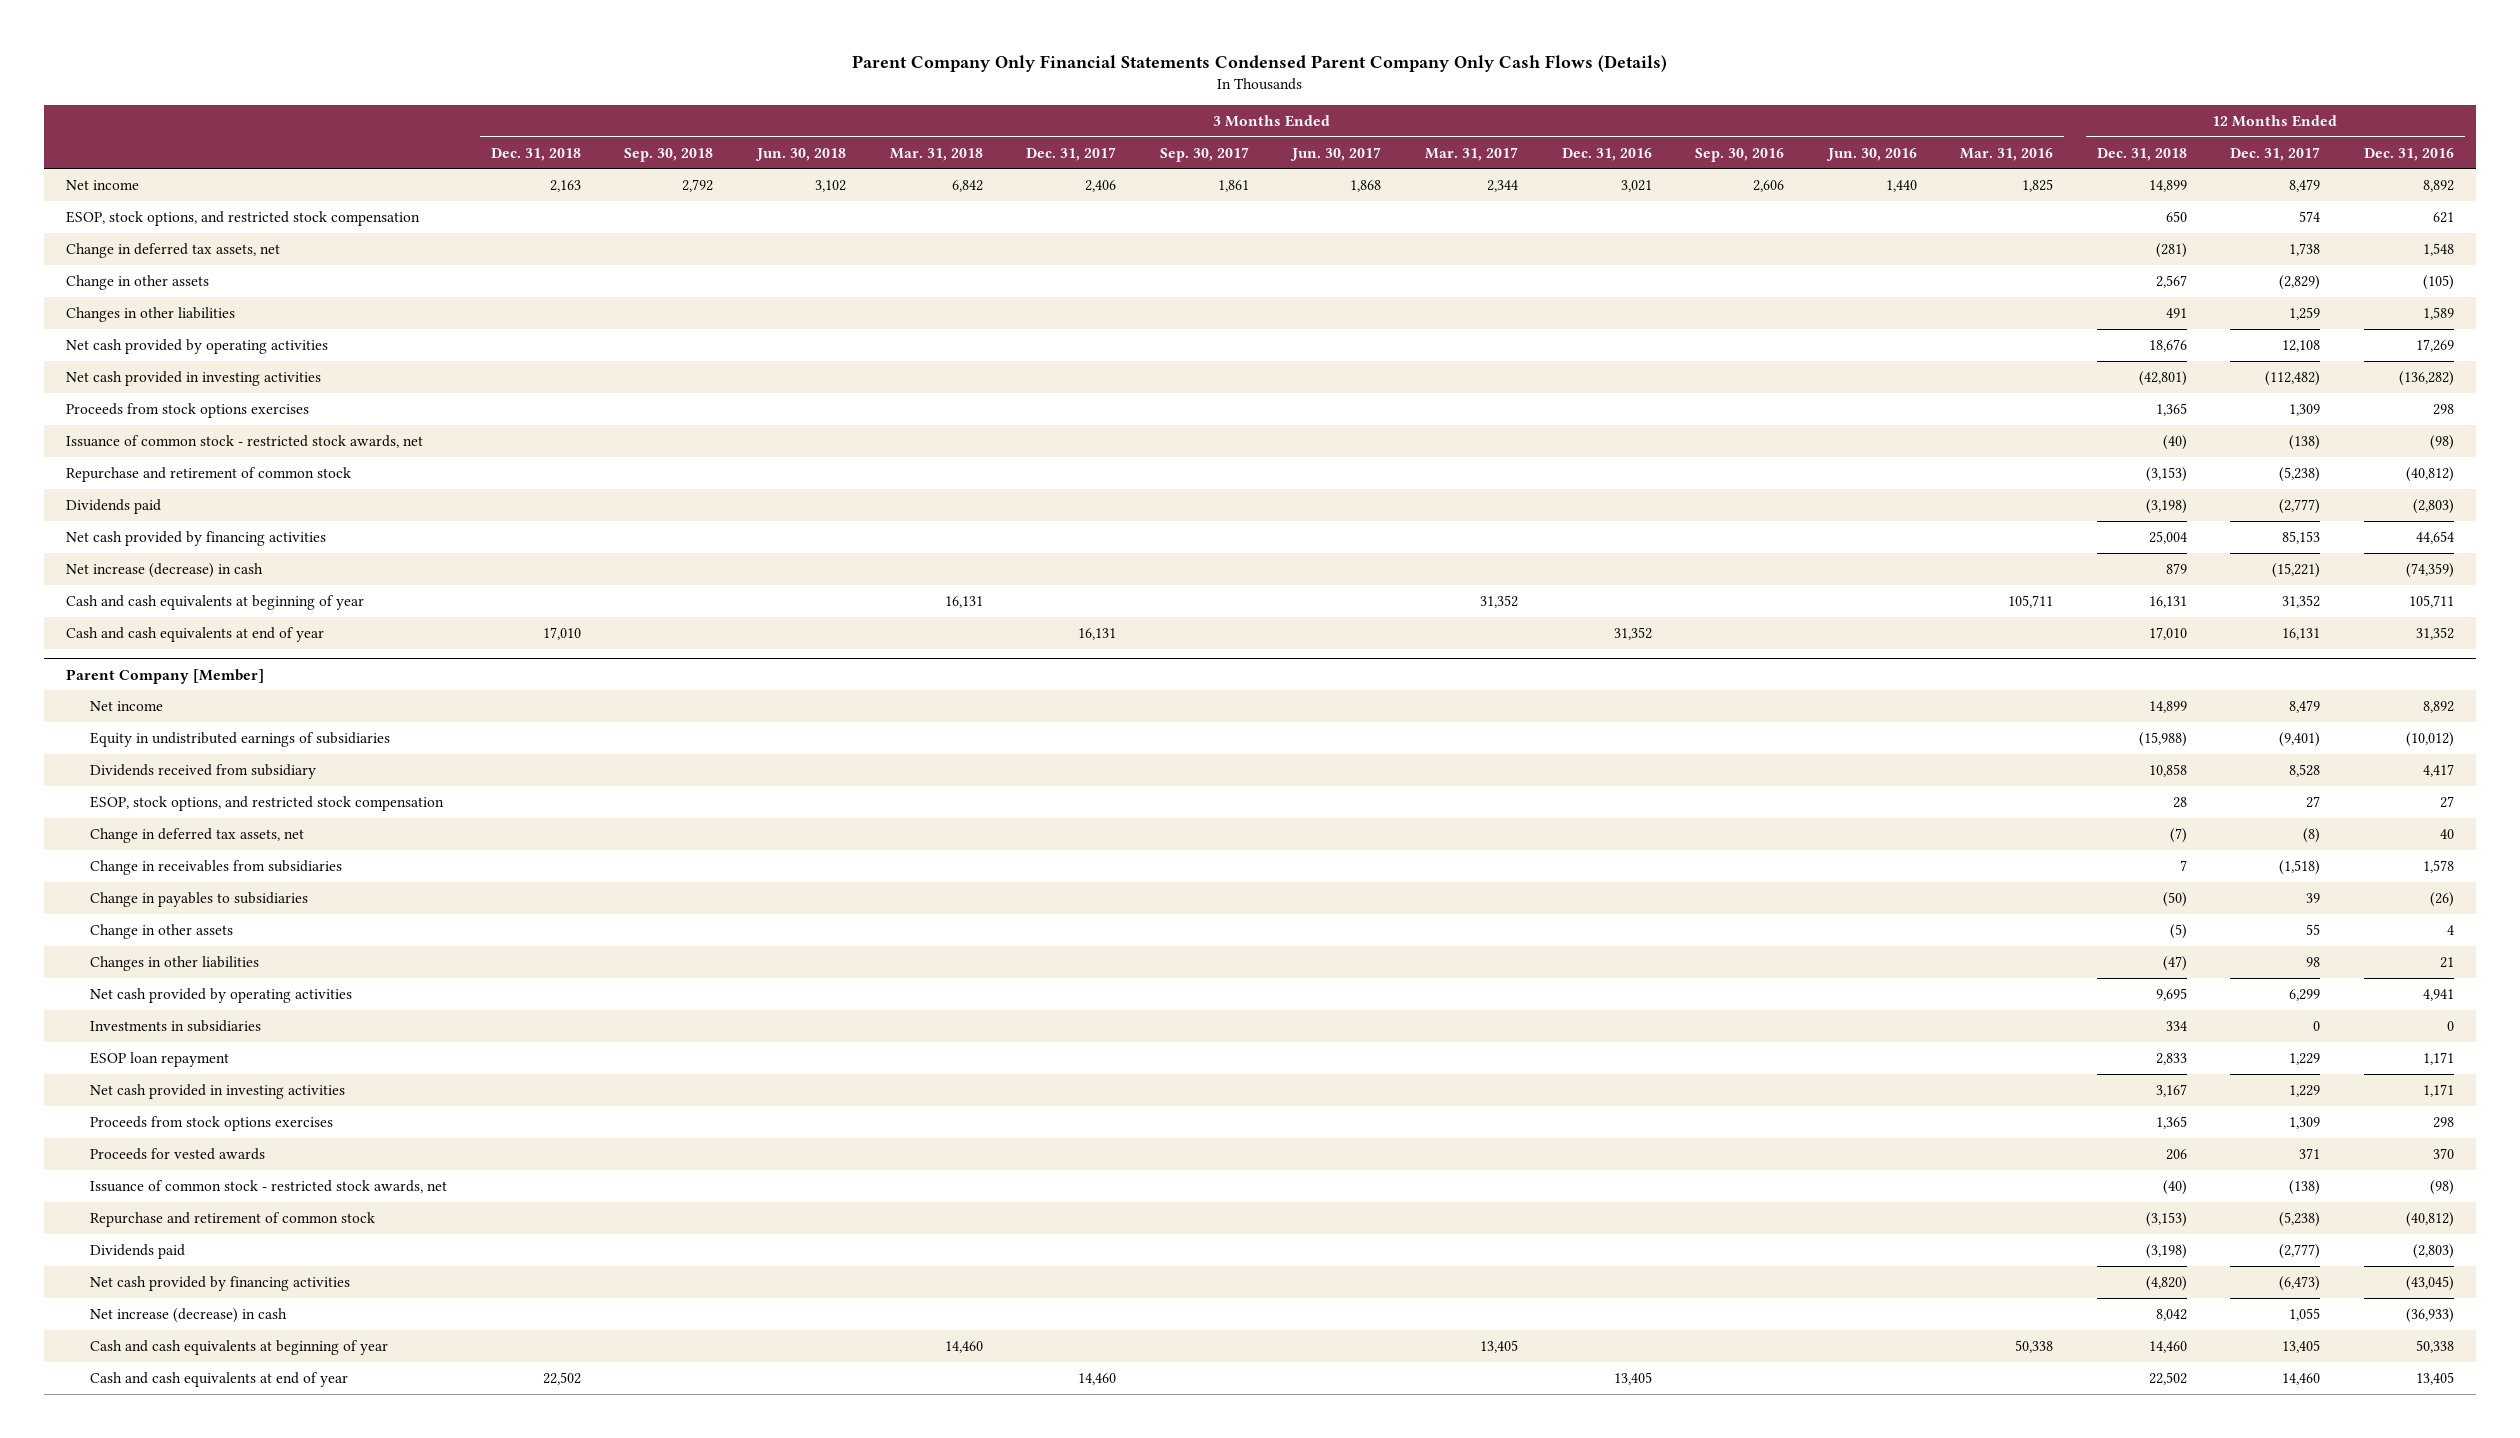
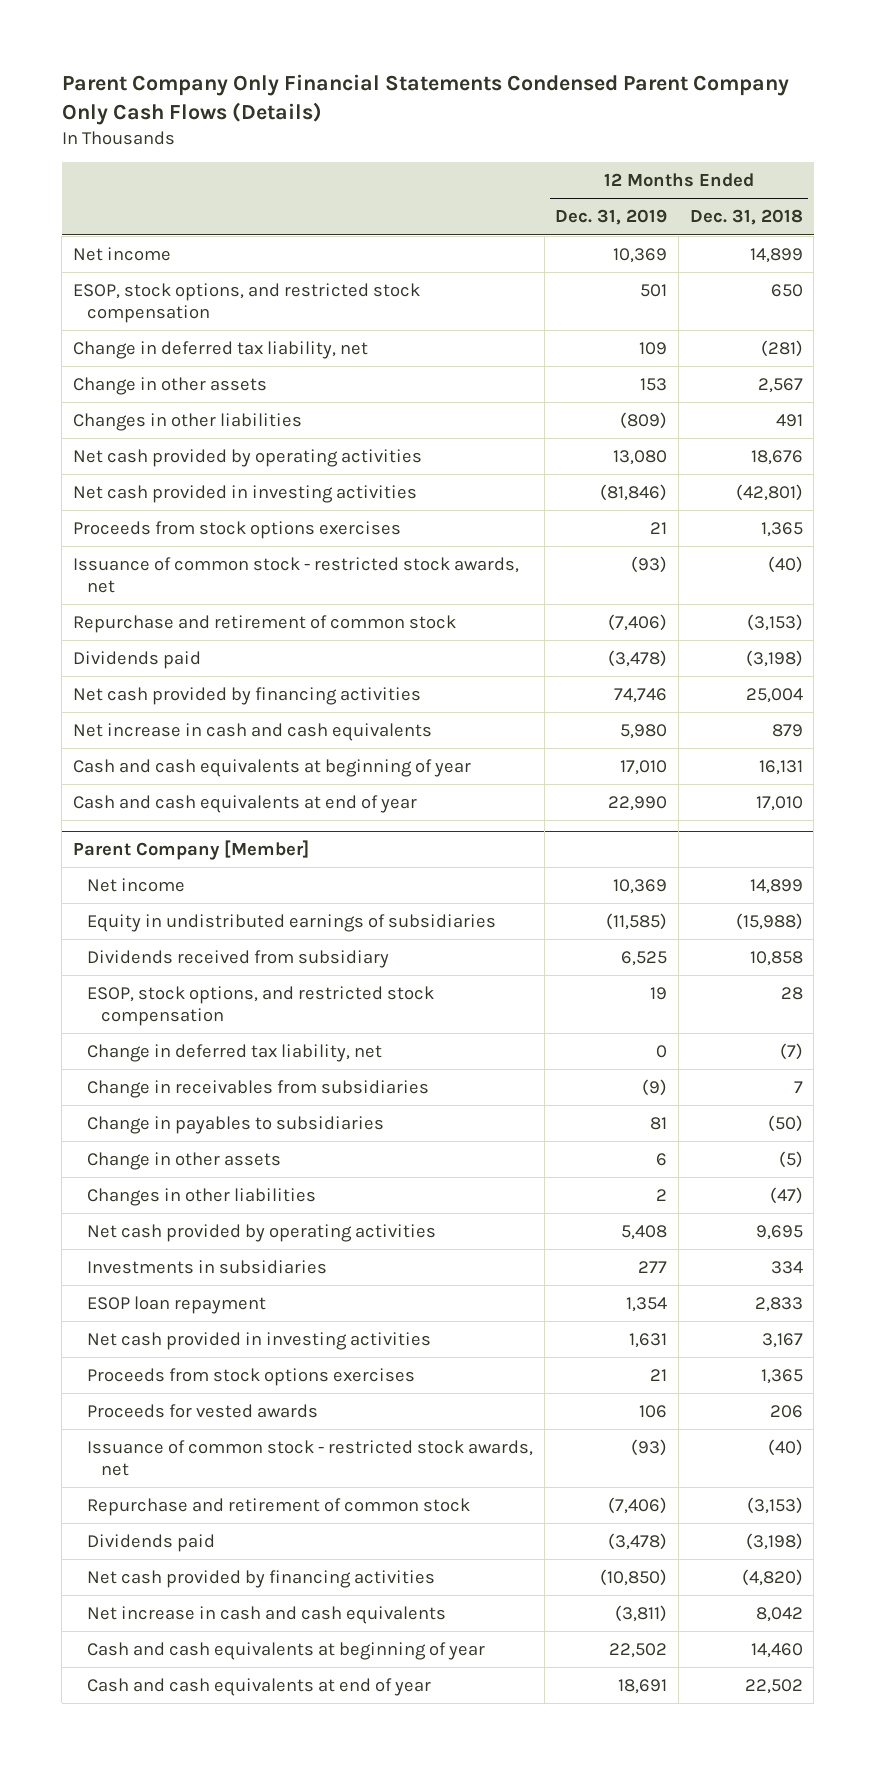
- | 3 Months Ended Dec. 31, 2018 | 3 Months Ended Sep. 30, 2018 | 3 Months Ended Jun. 30, 2018 | 3 Months Ended Mar. 31, 2018 | 3 Months Ended Dec. 31, 2017 | 3 Months Ended Sep. 30, 2017 | 3 Months Ended Jun. 30, 2017 | 3 Months Ended Mar. 31, 2017 | 3 Months Ended Dec. 31, 2016 | 3 Months Ended Sep. 30, 2016 | 3 Months Ended Jun. 30, 2016 | 3 Months Ended Mar. 31, 2016 | 12 Months Ended Dec. 31, 2018 | 12 Months Ended Dec. 31, 2017 | 12 Months Ended Dec. 31, 2016
+ | 12 Months Ended Dec. 31, 2019 | 12 Months Ended Dec. 31, 2018
- Change in deferred tax assets, net | | | | | | | | | | | | | (281) | 1,738 | 1,548
+ Change in deferred tax liability, net | 109 | (281)
- Net increase (decrease) in cash | | | | | | | | | | | | | 879 | (15,221) | (74,359)
+ Net increase in cash and cash equivalents | 5,980 | 879
@ Parent Company [Member]
- Change in deferred tax assets, net | | | | | | | | | | | | | (7) | (8) | 40
+ Change in deferred tax liability, net | 0 | (7)
- Net increase (decrease) in cash | | | | | | | | | | | | | 8,042 | 1,055 | (36,933)
+ Net increase in cash and cash equivalents | (3,811) | 8,042

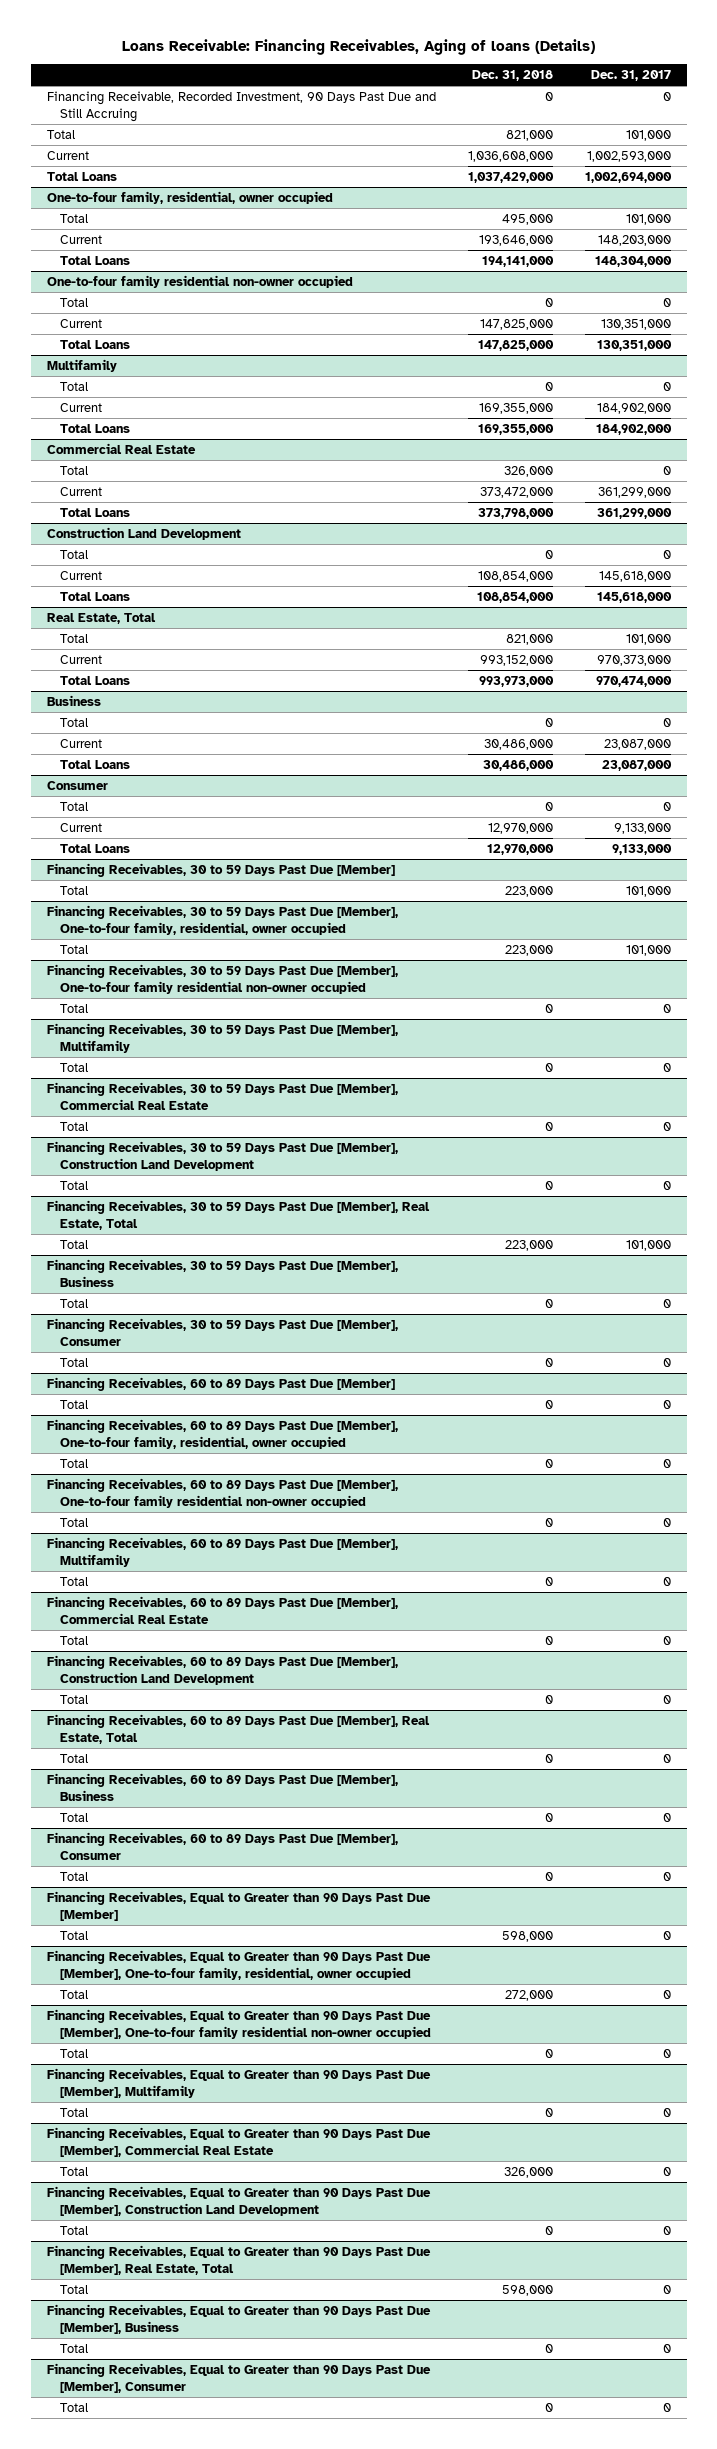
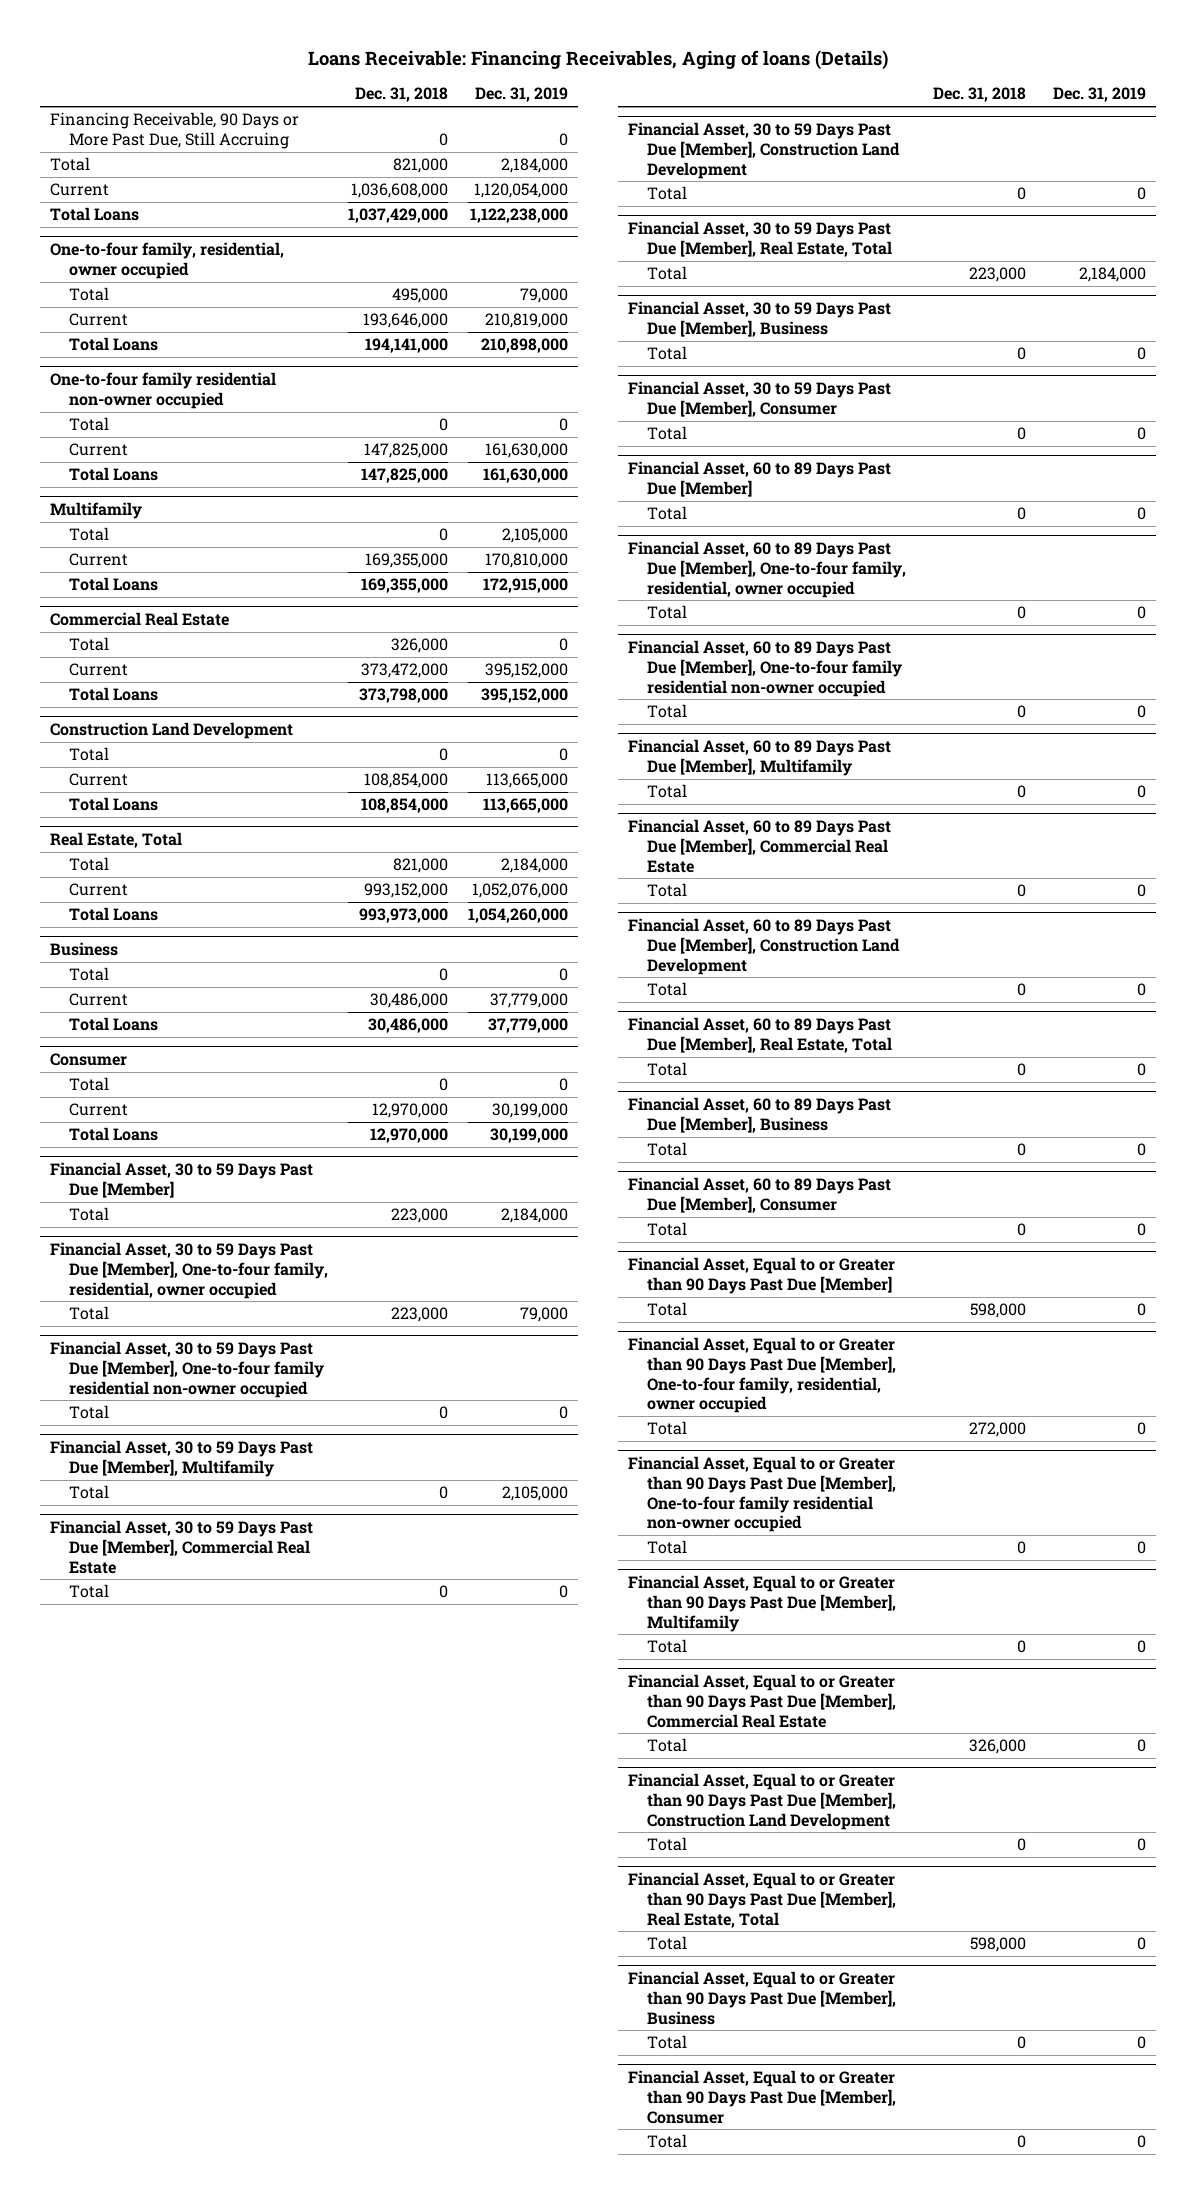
- | Dec. 31, 2018 | Dec. 31, 2017
+ | Dec. 31, 2018 | Dec. 31, 2019
- Financing Receivable, Recorded Investment, 90 Days Past Due and Still Accruing | 0 | 0
+ Financing Receivable, 90 Days or More Past Due, Still Accruing | 0 | 0
- Financing Receivables, 30 to 59 Days Past Due [Member]
+ Financial Asset, 30 to 59 Days Past Due [Member]
- Financing Receivables, 30 to 59 Days Past Due [Member], One-to-four family, residential, owner occupied
+ Financial Asset, 30 to 59 Days Past Due [Member], One-to-four family, residential, owner occupied
- Financing Receivables, 30 to 59 Days Past Due [Member], One-to-four family residential non-owner occupied
+ Financial Asset, 30 to 59 Days Past Due [Member], One-to-four family residential non-owner occupied
- Financing Receivables, 30 to 59 Days Past Due [Member], Multifamily
+ Financial Asset, 30 to 59 Days Past Due [Member], Multifamily
- Financing Receivables, 30 to 59 Days Past Due [Member], Commercial Real Estate
+ Financial Asset, 30 to 59 Days Past Due [Member], Commercial Real Estate
- Financing Receivables, 30 to 59 Days Past Due [Member], Construction Land Development
+ Financial Asset, 30 to 59 Days Past Due [Member], Construction Land Development
- Financing Receivables, 30 to 59 Days Past Due [Member], Real Estate, Total
+ Financial Asset, 30 to 59 Days Past Due [Member], Real Estate, Total
- Financing Receivables, 30 to 59 Days Past Due [Member], Business
+ Financial Asset, 30 to 59 Days Past Due [Member], Business
- Financing Receivables, 30 to 59 Days Past Due [Member], Consumer
+ Financial Asset, 30 to 59 Days Past Due [Member], Consumer
- Financing Receivables, 60 to 89 Days Past Due [Member]
+ Financial Asset, 60 to 89 Days Past Due [Member]
- Financing Receivables, 60 to 89 Days Past Due [Member], One-to-four family, residential, owner occupied
+ Financial Asset, 60 to 89 Days Past Due [Member], One-to-four family, residential, owner occupied
- Financing Receivables, 60 to 89 Days Past Due [Member], One-to-four family residential non-owner occupied
+ Financial Asset, 60 to 89 Days Past Due [Member], One-to-four family residential non-owner occupied
- Financing Receivables, 60 to 89 Days Past Due [Member], Multifamily
+ Financial Asset, 60 to 89 Days Past Due [Member], Multifamily
- Financing Receivables, 60 to 89 Days Past Due [Member], Commercial Real Estate
+ Financial Asset, 60 to 89 Days Past Due [Member], Commercial Real Estate
- Financing Receivables, 60 to 89 Days Past Due [Member], Construction Land Development
+ Financial Asset, 60 to 89 Days Past Due [Member], Construction Land Development
- Financing Receivables, 60 to 89 Days Past Due [Member], Real Estate, Total
+ Financial Asset, 60 to 89 Days Past Due [Member], Real Estate, Total
- Financing Receivables, 60 to 89 Days Past Due [Member], Business
+ Financial Asset, 60 to 89 Days Past Due [Member], Business
- Financing Receivables, 60 to 89 Days Past Due [Member], Consumer
+ Financial Asset, 60 to 89 Days Past Due [Member], Consumer
- Financing Receivables, Equal to Greater than 90 Days Past Due [Member]
+ Financial Asset, Equal to or Greater than 90 Days Past Due [Member]
- Financing Receivables, Equal to Greater than 90 Days Past Due [Member], One-to-four family, residential, owner occupied
+ Financial Asset, Equal to or Greater than 90 Days Past Due [Member], One-to-four family, residential, owner occupied
- Financing Receivables, Equal to Greater than 90 Days Past Due [Member], One-to-four family residential non-owner occupied
+ Financial Asset, Equal to or Greater than 90 Days Past Due [Member], One-to-four family residential non-owner occupied
- Financing Receivables, Equal to Greater than 90 Days Past Due [Member], Multifamily
+ Financial Asset, Equal to or Greater than 90 Days Past Due [Member], Multifamily
- Financing Receivables, Equal to Greater than 90 Days Past Due [Member], Commercial Real Estate
+ Financial Asset, Equal to or Greater than 90 Days Past Due [Member], Commercial Real Estate
- Financing Receivables, Equal to Greater than 90 Days Past Due [Member], Construction Land Development
+ Financial Asset, Equal to or Greater than 90 Days Past Due [Member], Construction Land Development
- Financing Receivables, Equal to Greater than 90 Days Past Due [Member], Real Estate, Total
+ Financial Asset, Equal to or Greater than 90 Days Past Due [Member], Real Estate, Total
- Financing Receivables, Equal to Greater than 90 Days Past Due [Member], Business
+ Financial Asset, Equal to or Greater than 90 Days Past Due [Member], Business
- Financing Receivables, Equal to Greater than 90 Days Past Due [Member], Consumer
+ Financial Asset, Equal to or Greater than 90 Days Past Due [Member], Consumer

